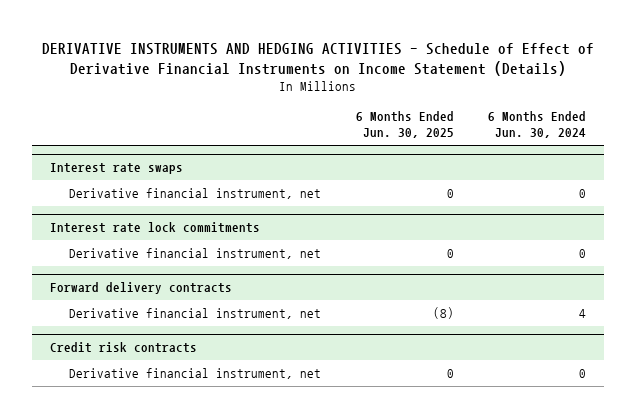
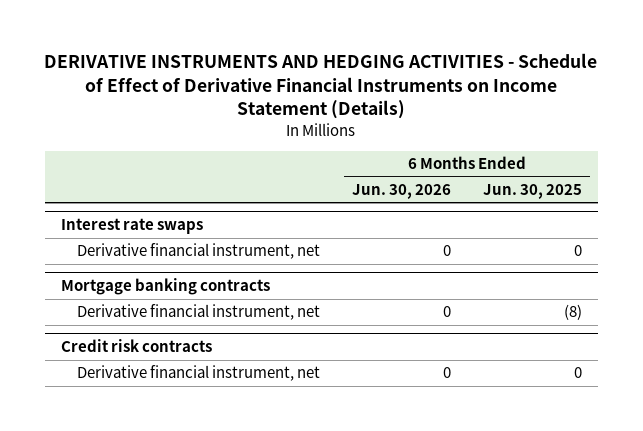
- | 6 Months Ended Jun. 30, 2025 | 6 Months Ended Jun. 30, 2024
+ | 6 Months Ended Jun. 30, 2026 | 6 Months Ended Jun. 30, 2025
- Interest rate lock commitments
- Derivative financial instrument, net | 0 | 0
- Forward delivery contracts
+ Mortgage banking contracts

